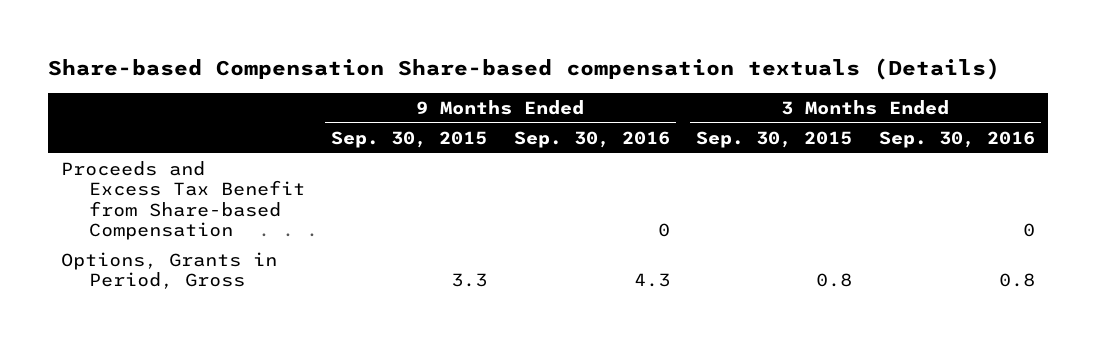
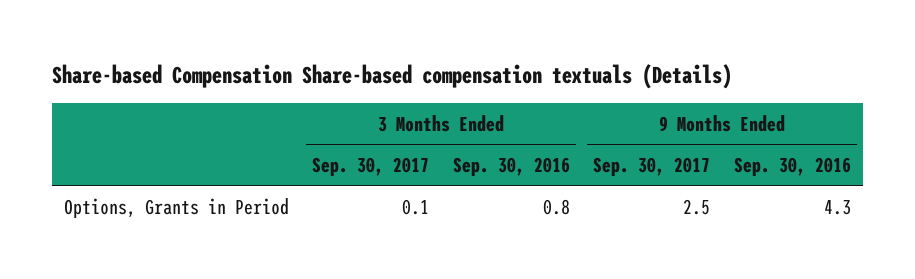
- | 9 Months Ended Sep. 30, 2015 | 9 Months Ended Sep. 30, 2016 | 3 Months Ended Sep. 30, 2015 | 3 Months Ended Sep. 30, 2016
+ | 3 Months Ended Sep. 30, 2017 | 3 Months Ended Sep. 30, 2016 | 9 Months Ended Sep. 30, 2017 | 9 Months Ended Sep. 30, 2016
- Proceeds and Excess Tax Benefit from Share-based Compensation | | 0 | | 0
- Options, Grants in Period, Gross | 3.3 | 4.3 | 0.8 | 0.8
+ Options, Grants in Period | 0.1 | 0.8 | 2.5 | 4.3

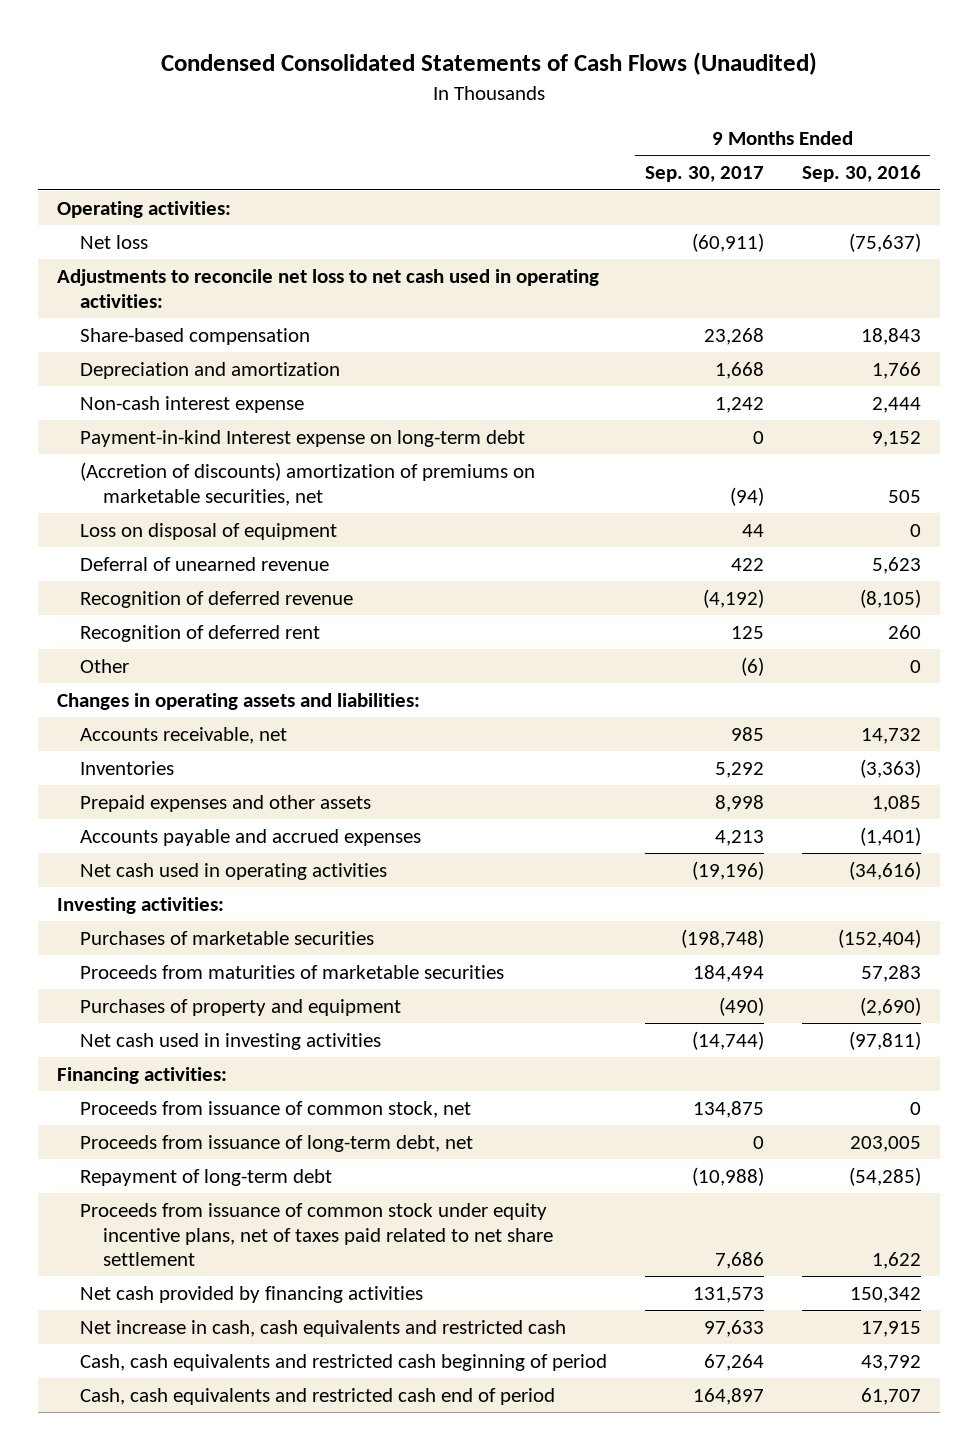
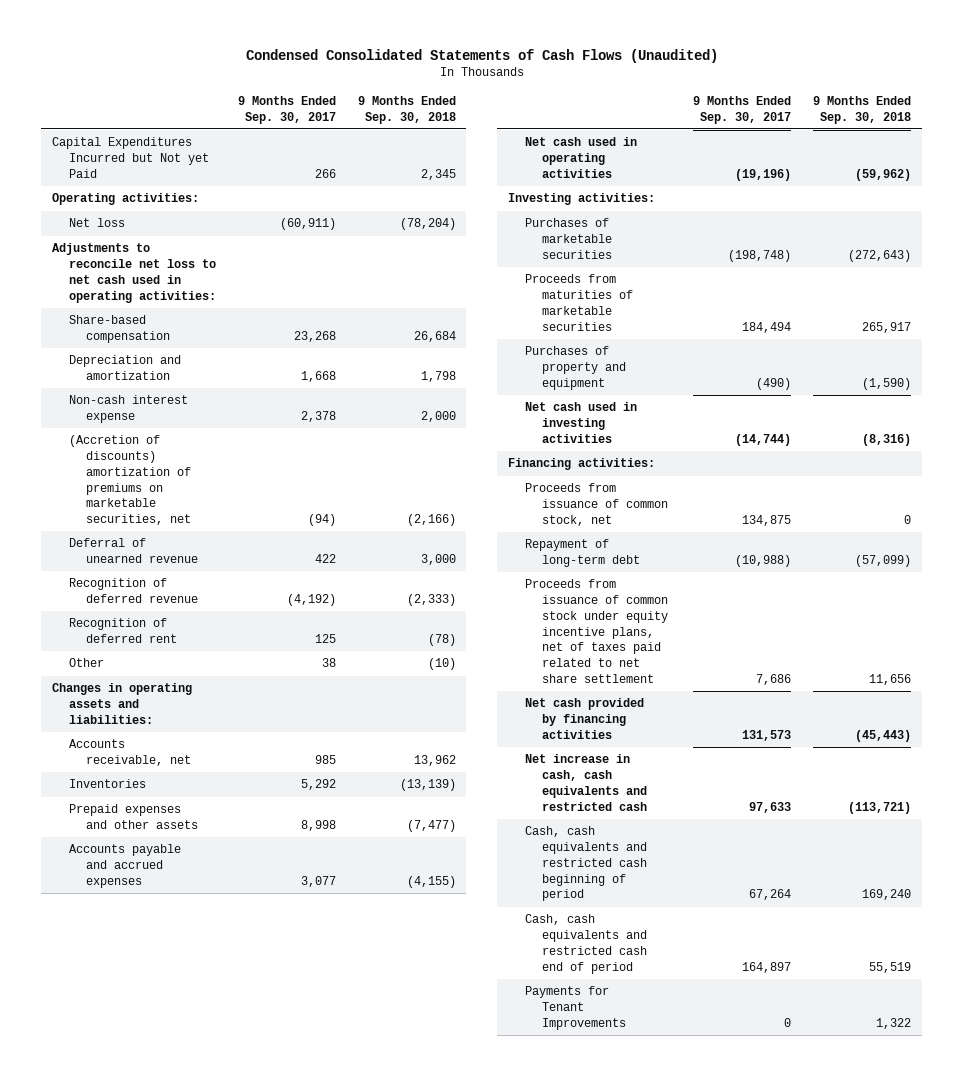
- | 9 Months Ended Sep. 30, 2017 | 9 Months Ended Sep. 30, 2016
+ | 9 Months Ended Sep. 30, 2017 | 9 Months Ended Sep. 30, 2018
+ Capital Expenditures Incurred but Not yet Paid | 266 | 2,345
- Non-cash interest expense | 1,242 | 2,444
- Payment-in-kind Interest expense on long-term debt | 0 | 9,152
+ Non-cash interest expense | 2,378 | 2,000
- Loss on disposal of equipment | 44 | 0
- Other | (6) | 0
+ Other | 38 | (10)
- Accounts payable and accrued expenses | 4,213 | (1,401)
+ Accounts payable and accrued expenses | 3,077 | (4,155)
- Proceeds from issuance of long-term debt, net | 0 | 203,005
+ Payments for Tenant Improvements | 0 | 1,322

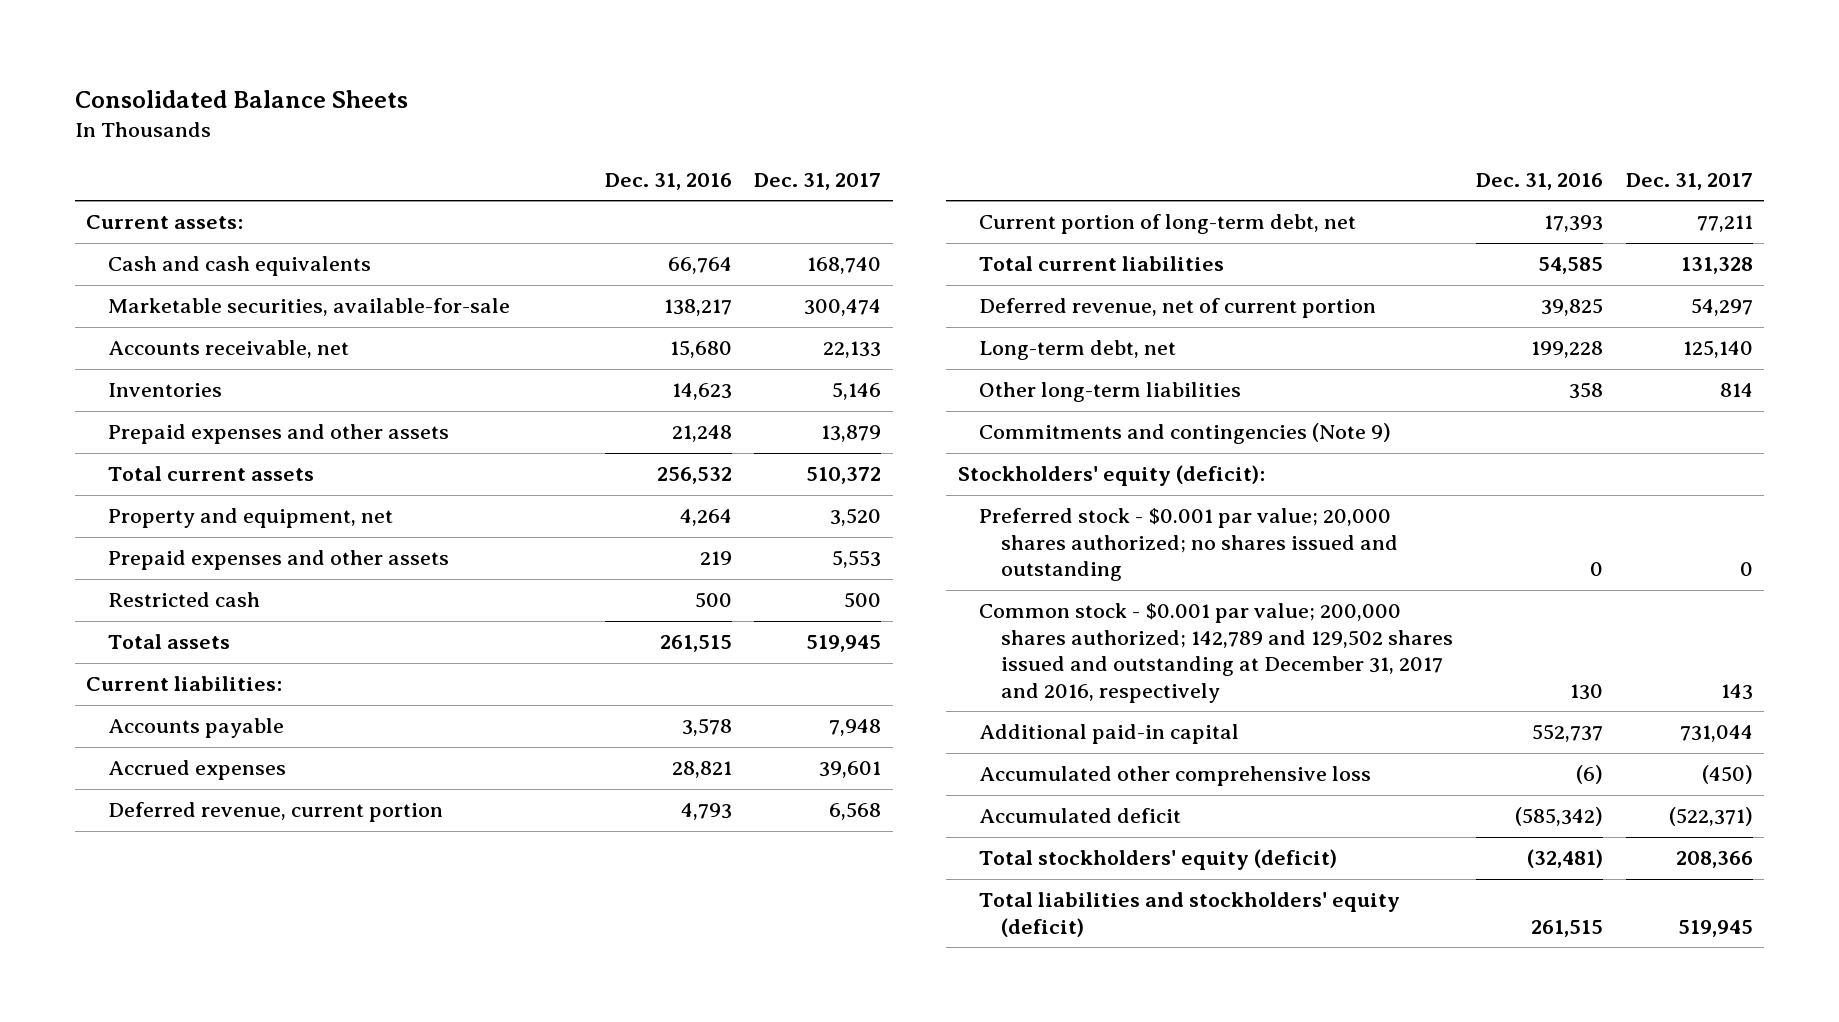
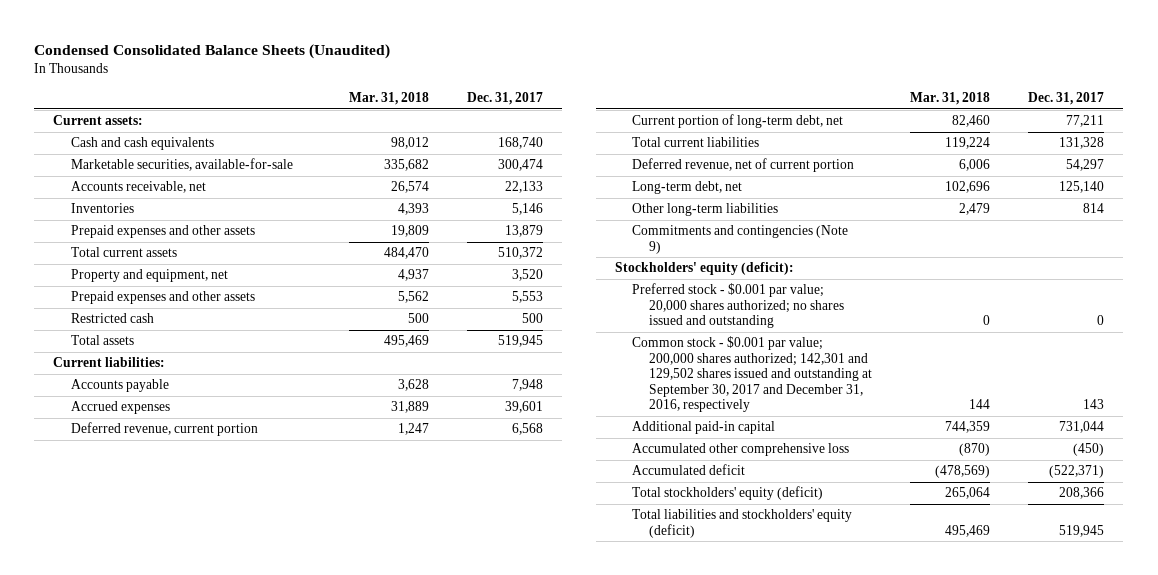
- Consolidated Balance Sheets
+ Condensed Consolidated Balance Sheets (Unaudited)
- | Dec. 31, 2016 | Dec. 31, 2017
+ | Mar. 31, 2018 | Dec. 31, 2017
- Common stock - $0.001 par value; 200,000 shares authorized; 142,789 and 129,502 shares issued and outstanding at December 31, 2017 and 2016, respectively | 130 | 143
+ Common stock - $0.001 par value; 200,000 shares authorized; 142,301 and 129,502 shares issued and outstanding at September 30, 2017 and December 31, 2016, respectively | 144 | 143

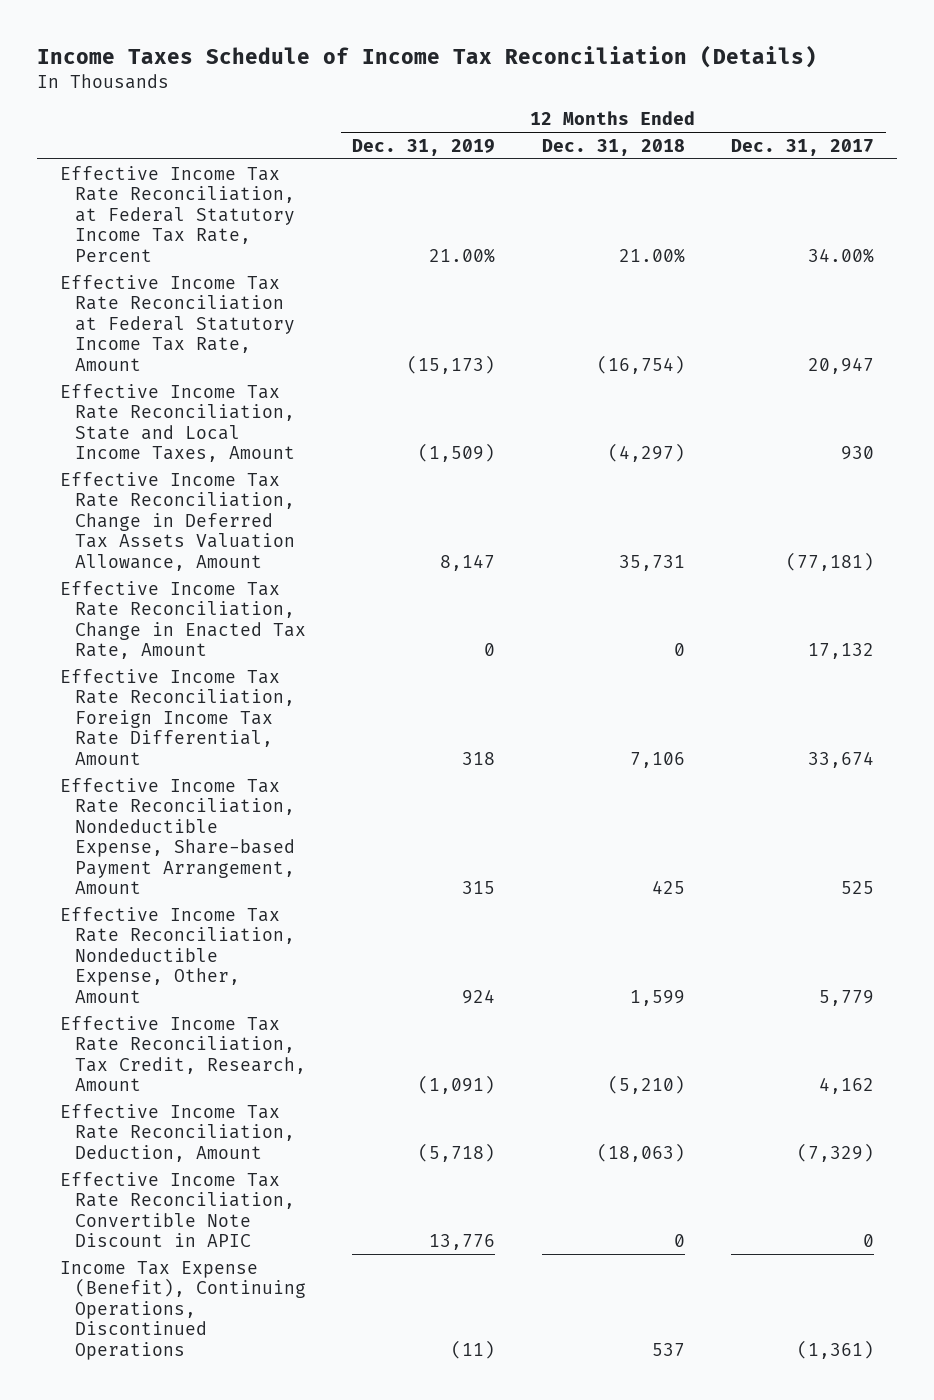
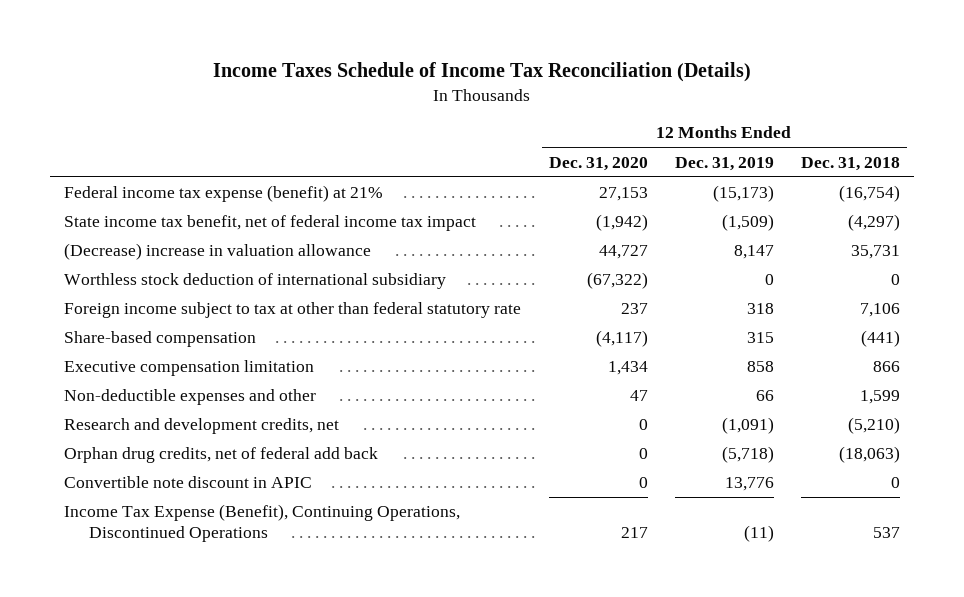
- | 12 Months Ended Dec. 31, 2019 | 12 Months Ended Dec. 31, 2018 | 12 Months Ended Dec. 31, 2017
+ | 12 Months Ended Dec. 31, 2020 | 12 Months Ended Dec. 31, 2019 | 12 Months Ended Dec. 31, 2018
- Effective Income Tax Rate Reconciliation, at Federal Statutory Income Tax Rate, Percent | 21.00% | 21.00% | 34.00%
- Effective Income Tax Rate Reconciliation at Federal Statutory Income Tax Rate, Amount | (15,173) | (16,754) | 20,947
- Effective Income Tax Rate Reconciliation, State and Local Income Taxes, Amount | (1,509) | (4,297) | 930
- Effective Income Tax Rate Reconciliation, Change in Deferred Tax Assets Valuation Allowance, Amount | 8,147 | 35,731 | (77,181)
- Effective Income Tax Rate Reconciliation, Change in Enacted Tax Rate, Amount | 0 | 0 | 17,132
- Effective Income Tax Rate Reconciliation, Foreign Income Tax Rate Differential, Amount | 318 | 7,106 | 33,674
- Effective Income Tax Rate Reconciliation, Nondeductible Expense, Share-based Payment Arrangement, Amount | 315 | 425 | 525
- Effective Income Tax Rate Reconciliation, Nondeductible Expense, Other, Amount | 924 | 1,599 | 5,779
- Effective Income Tax Rate Reconciliation, Tax Credit, Research, Amount | (1,091) | (5,210) | 4,162
- Effective Income Tax Rate Reconciliation, Deduction, Amount | (5,718) | (18,063) | (7,329)
- Effective Income Tax Rate Reconciliation, Convertible Note Discount in APIC | 13,776 | 0 | 0
+ Federal income tax expense (benefit) at 21% | 27,153 | (15,173) | (16,754)
+ State income tax benefit, net of federal income tax impact | (1,942) | (1,509) | (4,297)
+ (Decrease) increase in valuation allowance | 44,727 | 8,147 | 35,731
+ Worthless stock deduction of international subsidiary | (67,322) | 0 | 0
+ Foreign income subject to tax at other than federal statutory rate | 237 | 318 | 7,106
+ Share-based compensation | (4,117) | 315 | (441)
+ Executive compensation limitation | 1,434 | 858 | 866
+ Non-deductible expenses and other | 47 | 66 | 1,599
+ Research and development credits, net | 0 | (1,091) | (5,210)
+ Orphan drug credits, net of federal add back | 0 | (5,718) | (18,063)
+ Convertible note discount in APIC | 0 | 13,776 | 0

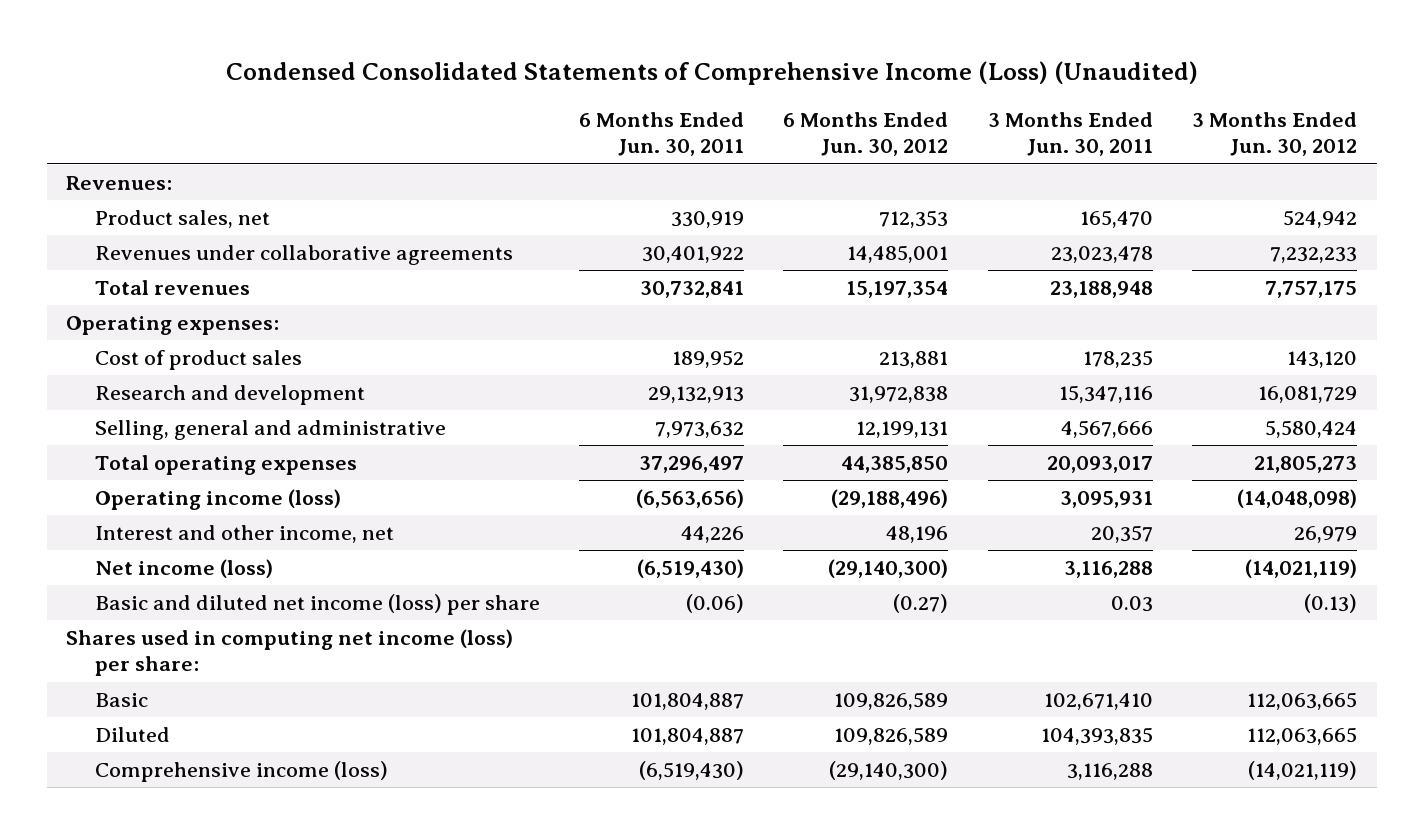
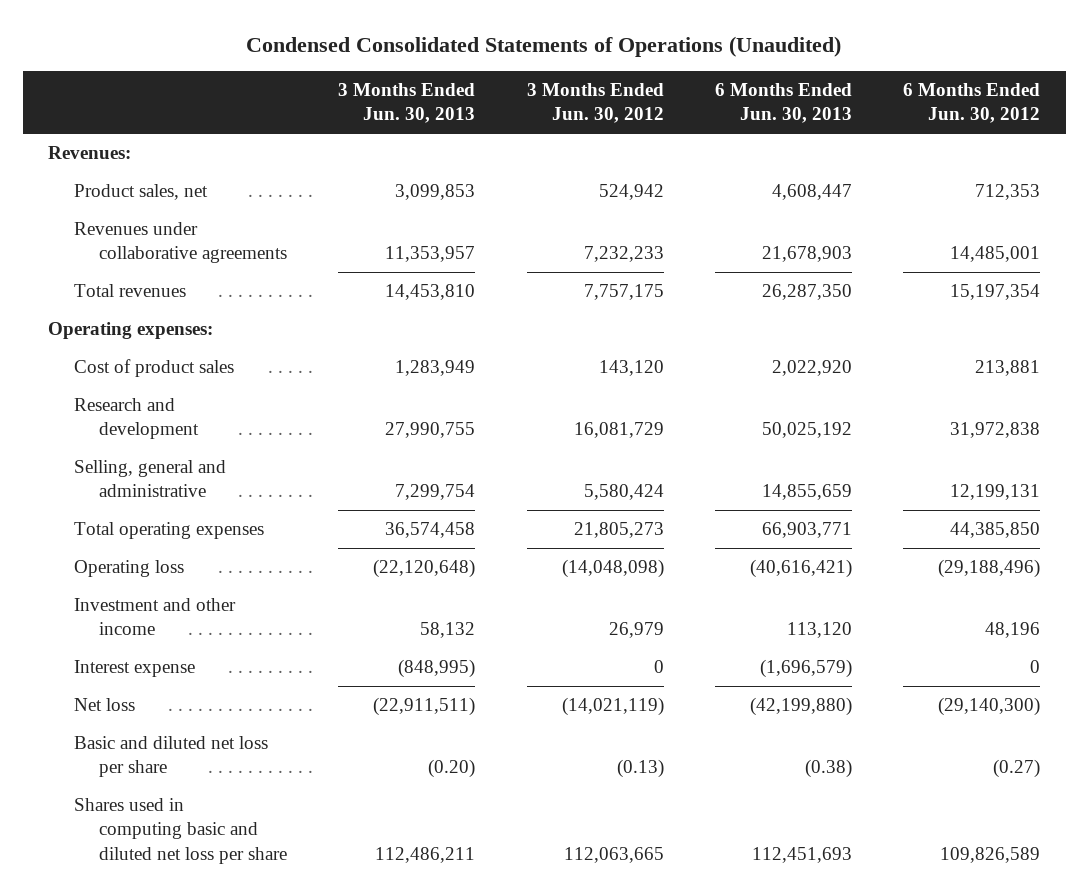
- Condensed Consolidated Statements of Comprehensive Income (Loss) (Unaudited)
+ Condensed Consolidated Statements of Operations (Unaudited)
- | 6 Months Ended Jun. 30, 2011 | 6 Months Ended Jun. 30, 2012 | 3 Months Ended Jun. 30, 2011 | 3 Months Ended Jun. 30, 2012
+ | 3 Months Ended Jun. 30, 2013 | 3 Months Ended Jun. 30, 2012 | 6 Months Ended Jun. 30, 2013 | 6 Months Ended Jun. 30, 2012
- Operating income (loss) | (6,563,656) | (29,188,496) | 3,095,931 | (14,048,098)
- Interest and other income, net | 44,226 | 48,196 | 20,357 | 26,979
- Net income (loss) | (6,519,430) | (29,140,300) | 3,116,288 | (14,021,119)
- Basic and diluted net income (loss) per share | (0.06) | (0.27) | 0.03 | (0.13)
- Shares used in computing net income (loss) per share:
- Basic | 101,804,887 | 109,826,589 | 102,671,410 | 112,063,665
- Diluted | 101,804,887 | 109,826,589 | 104,393,835 | 112,063,665
- Comprehensive income (loss) | (6,519,430) | (29,140,300) | 3,116,288 | (14,021,119)
+ Operating loss | (22,120,648) | (14,048,098) | (40,616,421) | (29,188,496)
+ Investment and other income | 58,132 | 26,979 | 113,120 | 48,196
+ Interest expense | (848,995) | 0 | (1,696,579) | 0
+ Net loss | (22,911,511) | (14,021,119) | (42,199,880) | (29,140,300)
+ Basic and diluted net loss per share | (0.20) | (0.13) | (0.38) | (0.27)
+ Shares used in computing basic and diluted net loss per share | 112,486,211 | 112,063,665 | 112,451,693 | 109,826,589

